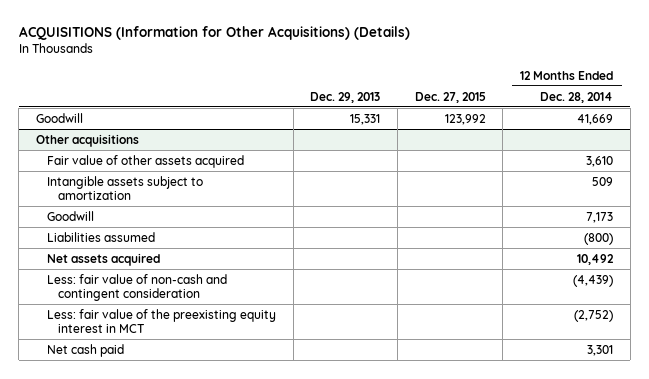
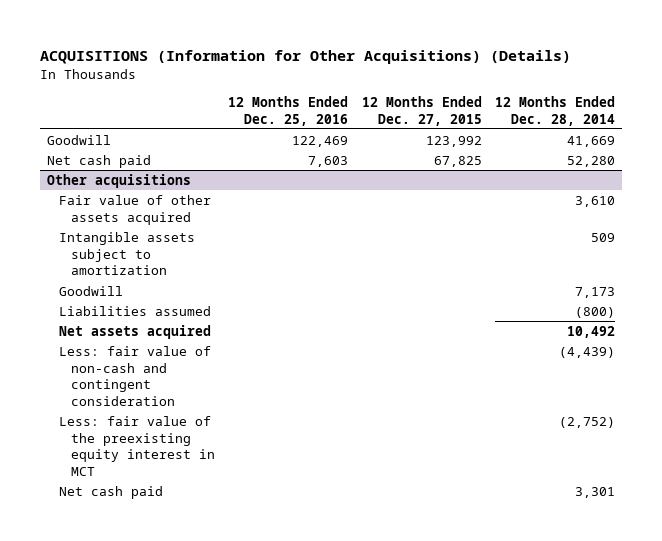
- | Dec. 29, 2013 | Dec. 27, 2015 | 12 Months Ended Dec. 28, 2014
+ | 12 Months Ended Dec. 25, 2016 | 12 Months Ended Dec. 27, 2015 | 12 Months Ended Dec. 28, 2014
+ Net cash paid | 7,603 | 67,825 | 52,280

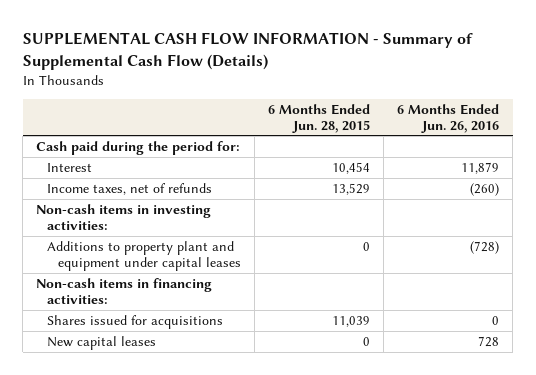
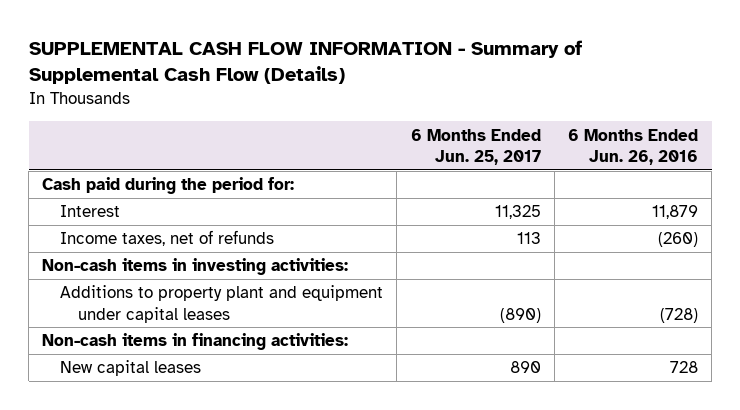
- | 6 Months Ended Jun. 28, 2015 | 6 Months Ended Jun. 26, 2016
+ | 6 Months Ended Jun. 25, 2017 | 6 Months Ended Jun. 26, 2016
- Shares issued for acquisitions | 11,039 | 0

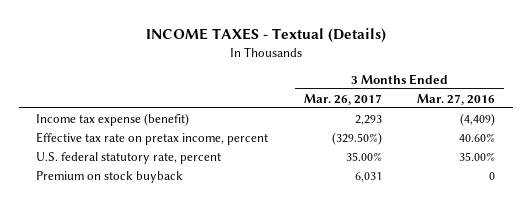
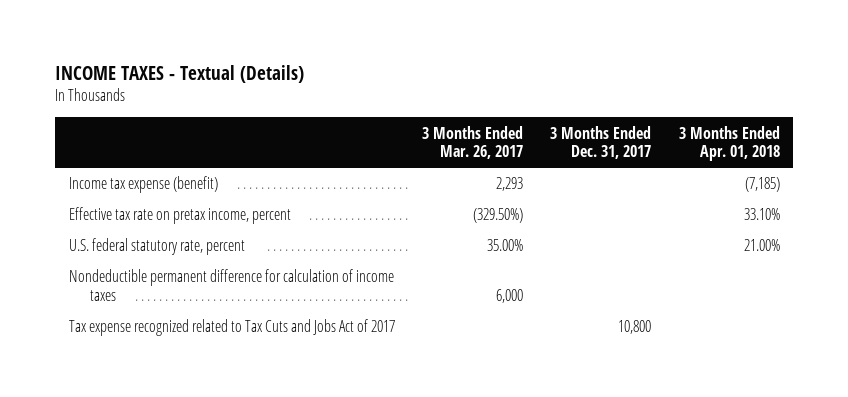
- | 3 Months Ended Mar. 26, 2017 | 3 Months Ended Mar. 27, 2016
+ | 3 Months Ended Mar. 26, 2017 | 3 Months Ended Dec. 31, 2017 | 3 Months Ended Apr. 01, 2018
- Premium on stock buyback | 6,031 | 0
+ Nondeductible permanent difference for calculation of income taxes | 6,000 | |
+ Tax expense recognized related to Tax Cuts and Jobs Act of 2017 | | 10,800 |

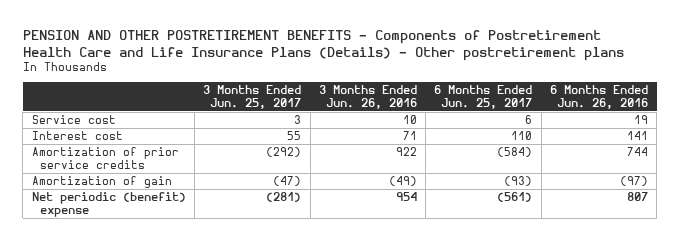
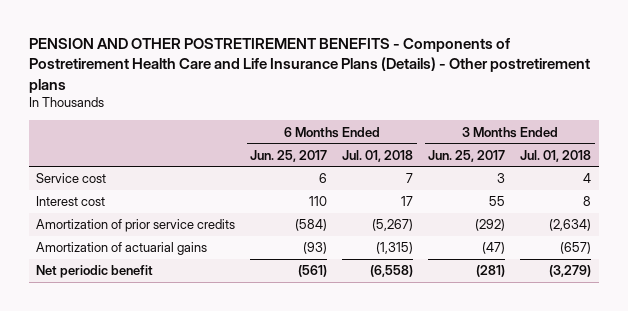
- | 3 Months Ended Jun. 25, 2017 | 3 Months Ended Jun. 26, 2016 | 6 Months Ended Jun. 25, 2017 | 6 Months Ended Jun. 26, 2016
+ | 6 Months Ended Jun. 25, 2017 | 6 Months Ended Jul. 01, 2018 | 3 Months Ended Jun. 25, 2017 | 3 Months Ended Jul. 01, 2018
- Amortization of gain | (47) | (49) | (93) | (97)
- Net periodic (benefit) expense | (281) | 954 | (561) | 807
+ Amortization of actuarial gains | (93) | (1,315) | (47) | (657)
+ Net periodic benefit | (561) | (6,558) | (281) | (3,279)

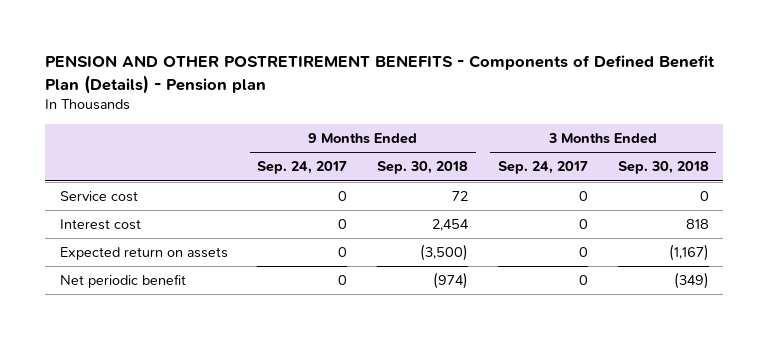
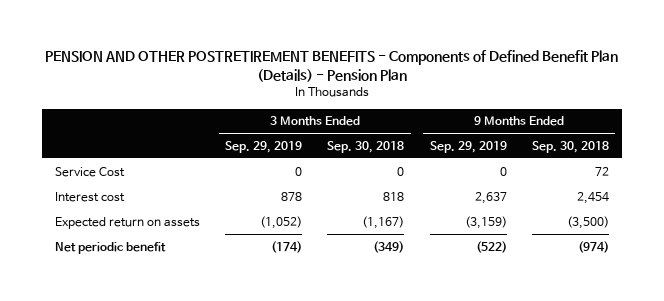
- PENSION AND OTHER POSTRETIREMENT BENEFITS - Components of Defined Benefit Plan (Details) - Pension plan
+ PENSION AND OTHER POSTRETIREMENT BENEFITS - Components of Defined Benefit Plan (Details) - Pension Plan
- | 9 Months Ended Sep. 24, 2017 | 9 Months Ended Sep. 30, 2018 | 3 Months Ended Sep. 24, 2017 | 3 Months Ended Sep. 30, 2018
+ | 3 Months Ended Sep. 29, 2019 | 3 Months Ended Sep. 30, 2018 | 9 Months Ended Sep. 29, 2019 | 9 Months Ended Sep. 30, 2018
- Service cost | 0 | 72 | 0 | 0
+ Service Cost | 0 | 0 | 0 | 72

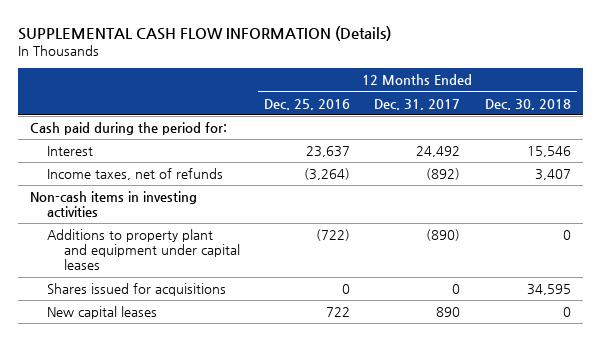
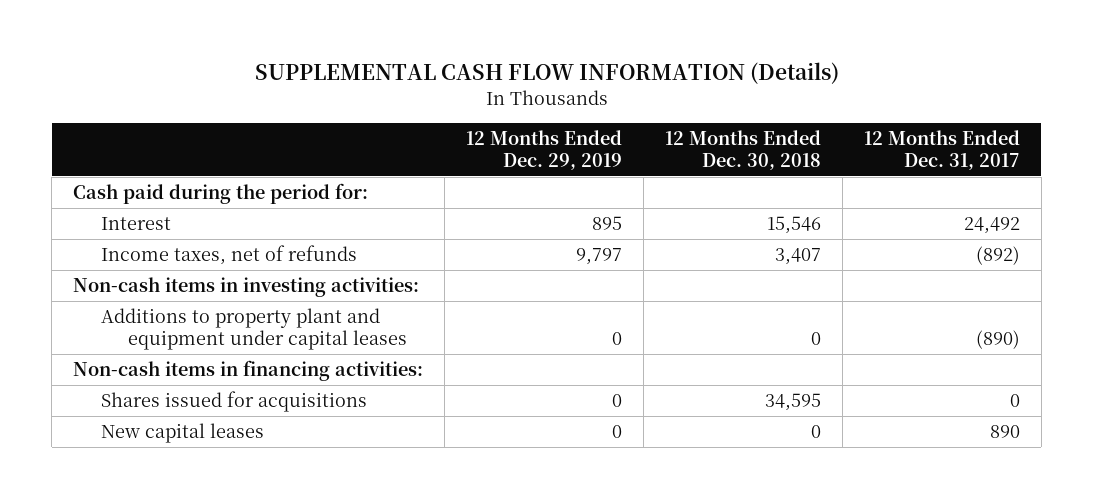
- | 12 Months Ended Dec. 25, 2016 | 12 Months Ended Dec. 31, 2017 | 12 Months Ended Dec. 30, 2018
+ | 12 Months Ended Dec. 29, 2019 | 12 Months Ended Dec. 30, 2018 | 12 Months Ended Dec. 31, 2017
- Non-cash items in investing activities
+ Non-cash items in investing activities:
+ Non-cash items in financing activities:

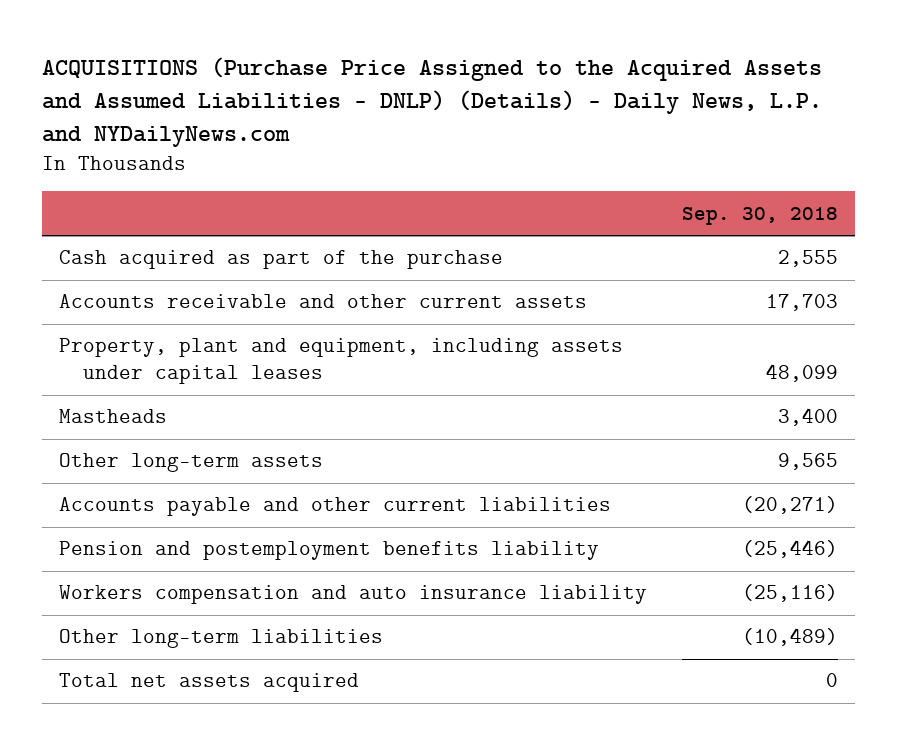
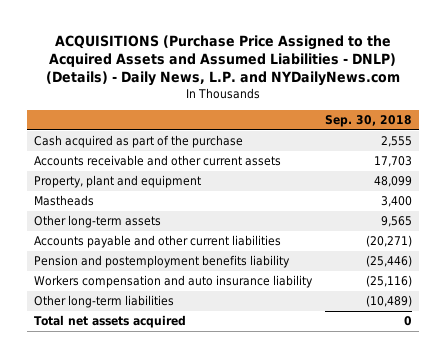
- Property, plant and equipment, including assets under capital leases | 48,099
+ Property, plant and equipment | 48,099

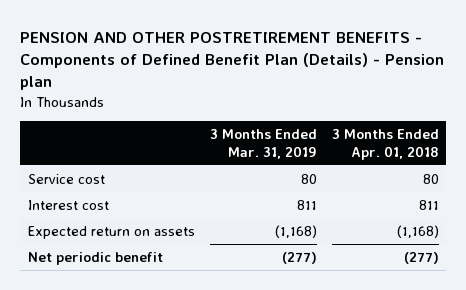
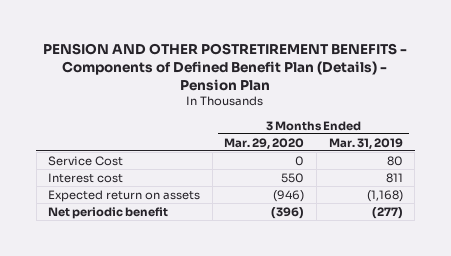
- PENSION AND OTHER POSTRETIREMENT BENEFITS - Components of Defined Benefit Plan (Details) - Pension plan
+ PENSION AND OTHER POSTRETIREMENT BENEFITS - Components of Defined Benefit Plan (Details) - Pension Plan
- | 3 Months Ended Mar. 31, 2019 | 3 Months Ended Apr. 01, 2018
+ | 3 Months Ended Mar. 29, 2020 | 3 Months Ended Mar. 31, 2019
- Service cost | 80 | 80
+ Service Cost | 0 | 80

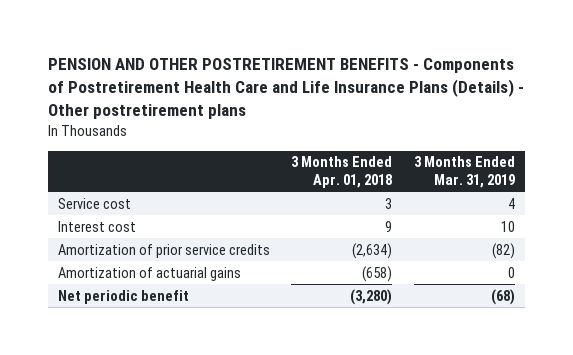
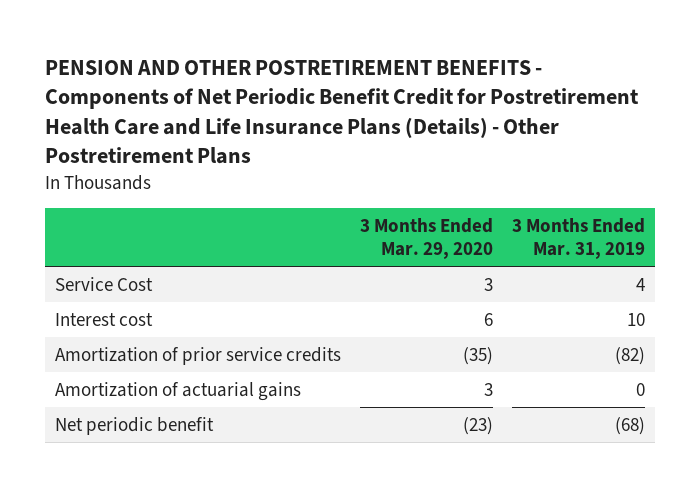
- PENSION AND OTHER POSTRETIREMENT BENEFITS - Components of Postretirement Health Care and Life Insurance Plans (Details) - Other postretirement plans
+ PENSION AND OTHER POSTRETIREMENT BENEFITS - Components of Net Periodic Benefit Credit for Postretirement Health Care and Life Insurance Plans (Details) - Other Postretirement Plans
- | 3 Months Ended Apr. 01, 2018 | 3 Months Ended Mar. 31, 2019
+ | 3 Months Ended Mar. 29, 2020 | 3 Months Ended Mar. 31, 2019
- Service cost | 3 | 4
+ Service Cost | 3 | 4

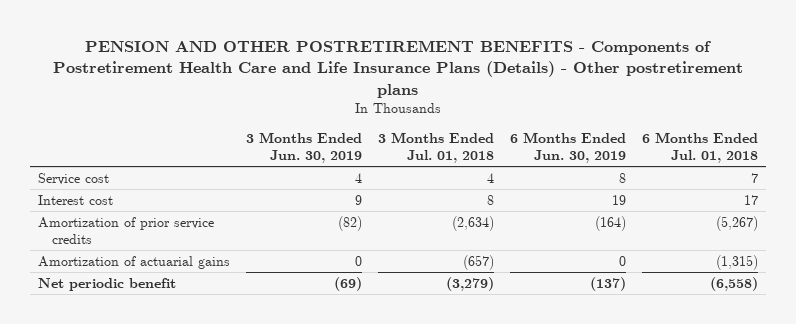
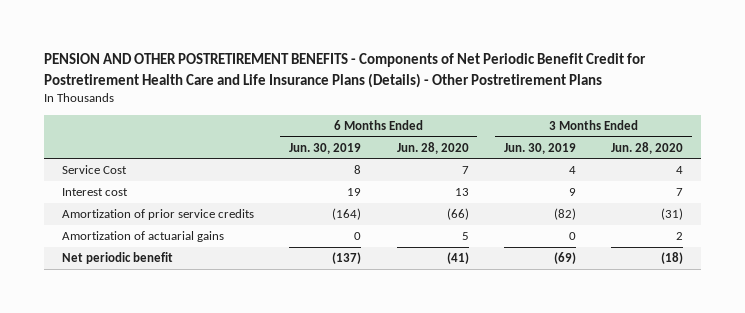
- PENSION AND OTHER POSTRETIREMENT BENEFITS - Components of Postretirement Health Care and Life Insurance Plans (Details) - Other postretirement plans
+ PENSION AND OTHER POSTRETIREMENT BENEFITS - Components of Net Periodic Benefit Credit for Postretirement Health Care and Life Insurance Plans (Details) - Other Postretirement Plans
- | 3 Months Ended Jun. 30, 2019 | 3 Months Ended Jul. 01, 2018 | 6 Months Ended Jun. 30, 2019 | 6 Months Ended Jul. 01, 2018
+ | 6 Months Ended Jun. 30, 2019 | 6 Months Ended Jun. 28, 2020 | 3 Months Ended Jun. 30, 2019 | 3 Months Ended Jun. 28, 2020
- Service cost | 4 | 4 | 8 | 7
+ Service Cost | 8 | 7 | 4 | 4

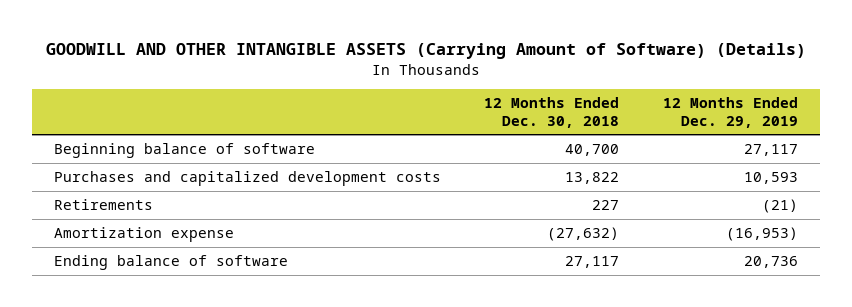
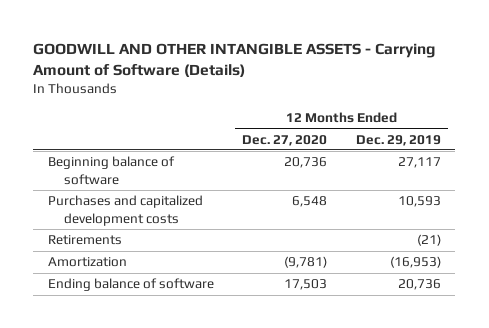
- GOODWILL AND OTHER INTANGIBLE ASSETS (Carrying Amount of Software) (Details)
+ GOODWILL AND OTHER INTANGIBLE ASSETS - Carrying Amount of Software (Details)
- | 12 Months Ended Dec. 30, 2018 | 12 Months Ended Dec. 29, 2019
+ | 12 Months Ended Dec. 27, 2020 | 12 Months Ended Dec. 29, 2019
- Amortization expense | (27,632) | (16,953)
+ Amortization | (9,781) | (16,953)

